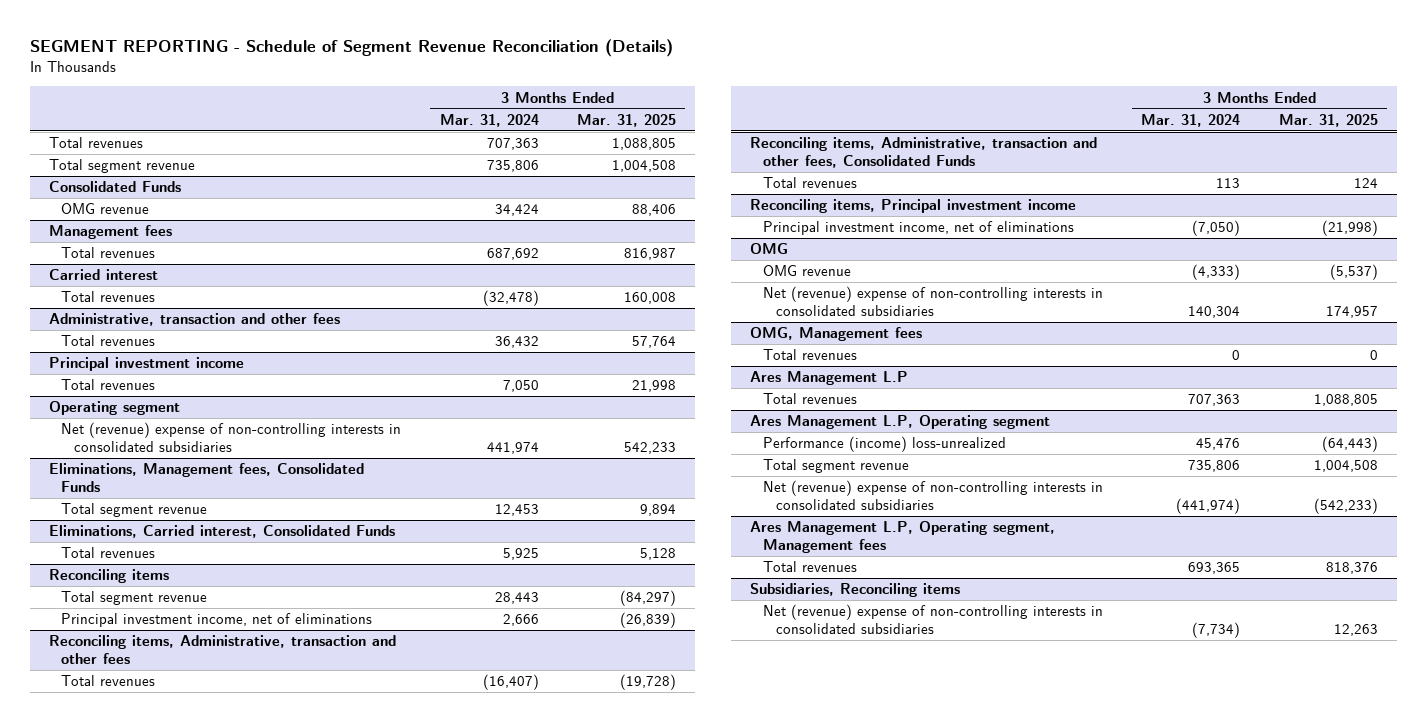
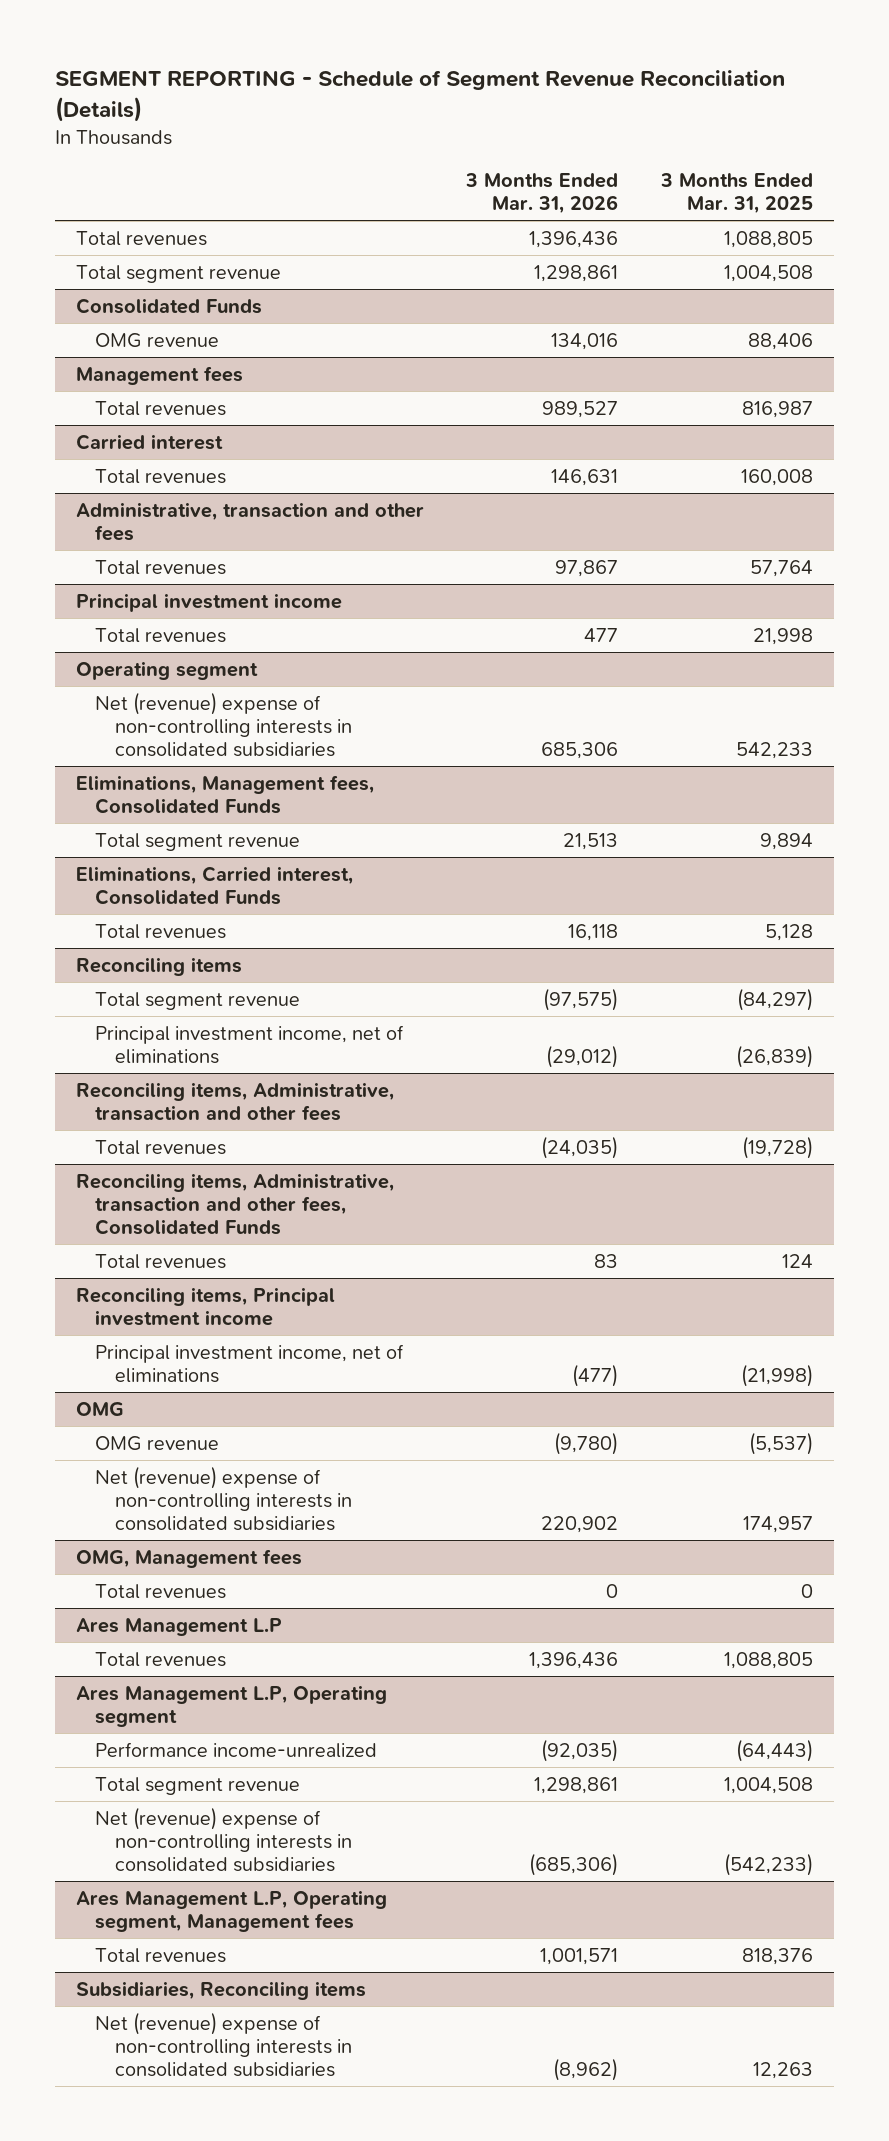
- | 3 Months Ended Mar. 31, 2024 | 3 Months Ended Mar. 31, 2025
+ | 3 Months Ended Mar. 31, 2026 | 3 Months Ended Mar. 31, 2025
@ Ares Management L.P, Operating segment
- Performance (income) loss-unrealized | 45,476 | (64,443)
+ Performance income-unrealized | (92,035) | (64,443)

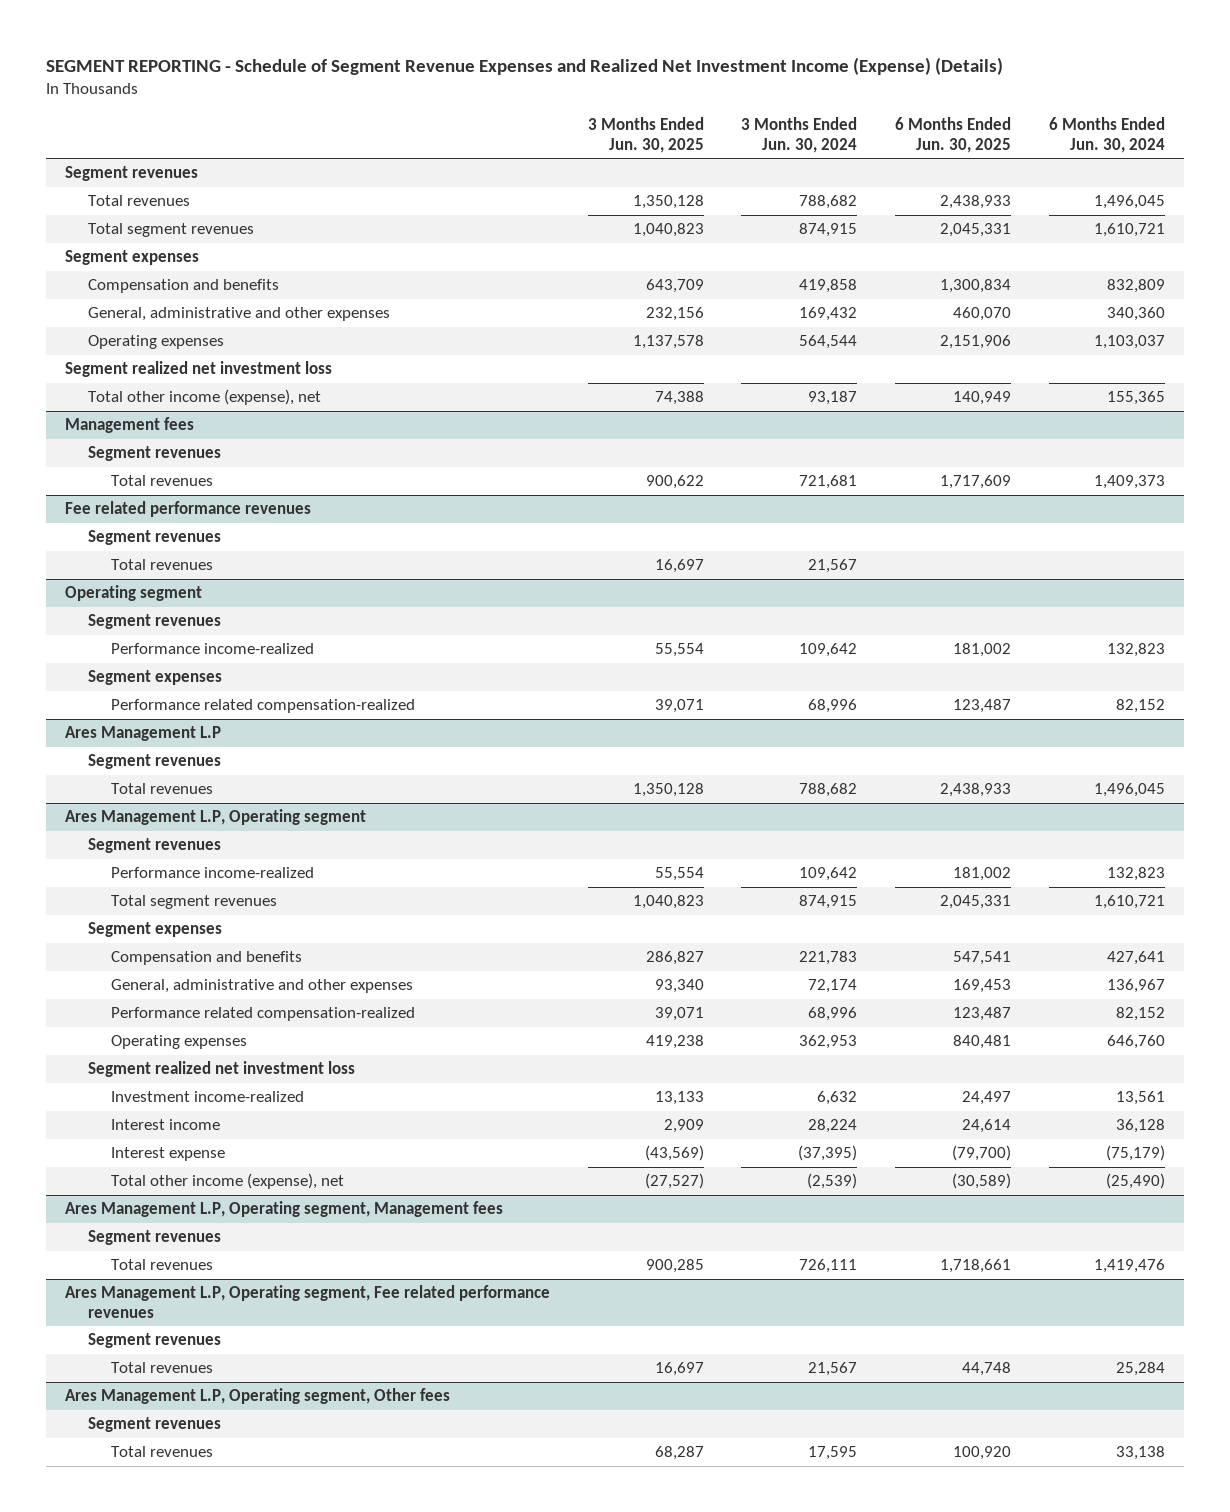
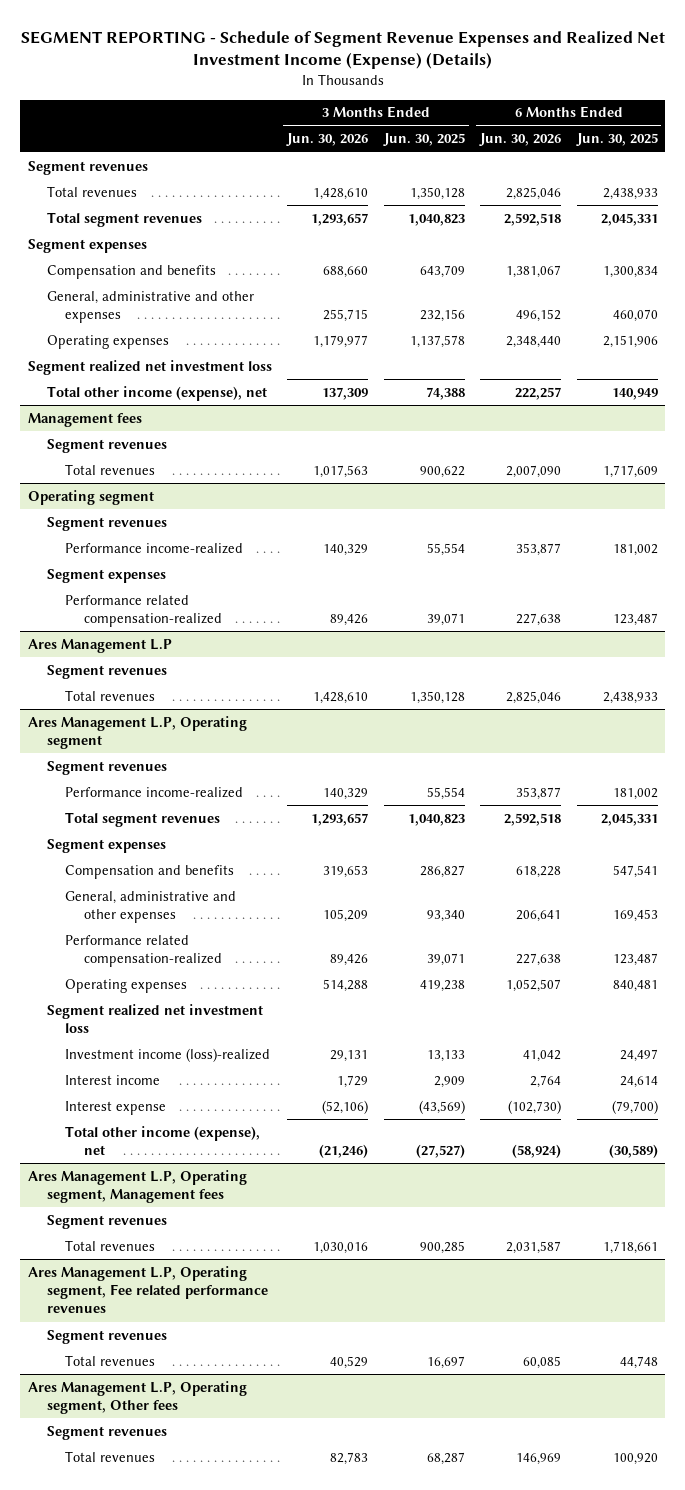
- | 3 Months Ended Jun. 30, 2025 | 3 Months Ended Jun. 30, 2024 | 6 Months Ended Jun. 30, 2025 | 6 Months Ended Jun. 30, 2024
+ | 3 Months Ended Jun. 30, 2026 | 3 Months Ended Jun. 30, 2025 | 6 Months Ended Jun. 30, 2026 | 6 Months Ended Jun. 30, 2025
- Fee related performance revenues
- Segment revenues
- Total revenues | 16,697 | 21,567 | |
@ Ares Management L.P, Operating segment
- Investment income-realized | 13,133 | 6,632 | 24,497 | 13,561
+ Investment income (loss)-realized | 29,131 | 13,133 | 41,042 | 24,497

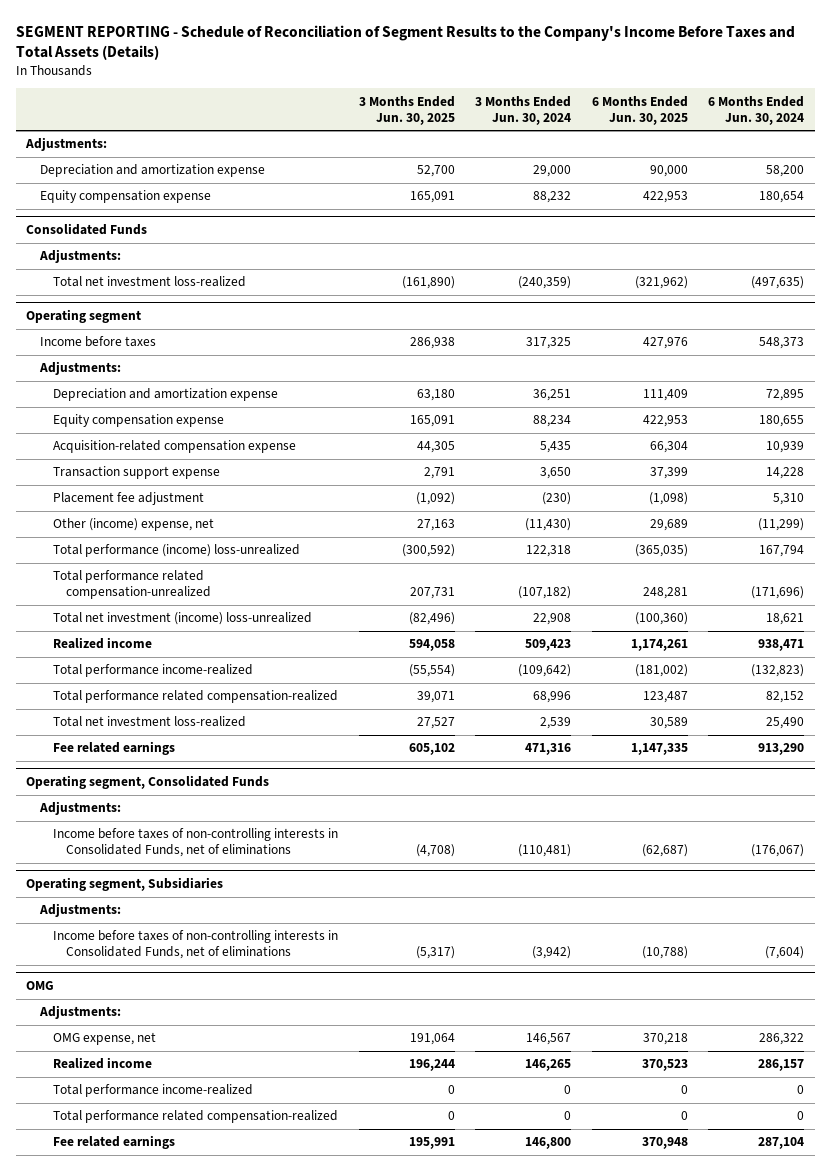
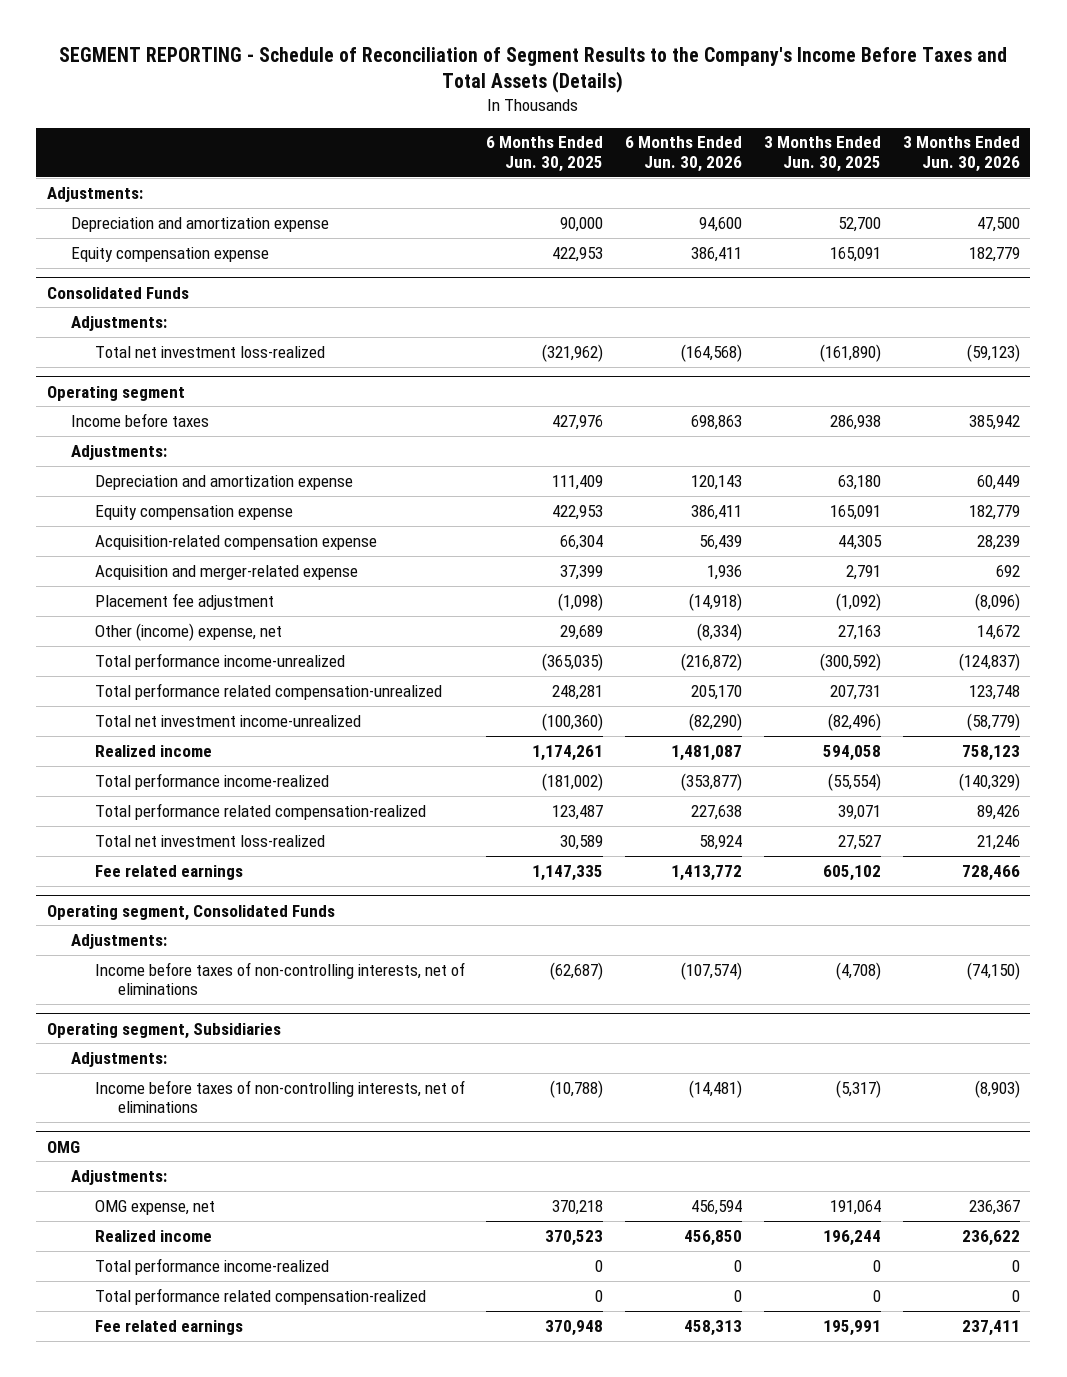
- | 3 Months Ended Jun. 30, 2025 | 3 Months Ended Jun. 30, 2024 | 6 Months Ended Jun. 30, 2025 | 6 Months Ended Jun. 30, 2024
+ | 6 Months Ended Jun. 30, 2025 | 6 Months Ended Jun. 30, 2026 | 3 Months Ended Jun. 30, 2025 | 3 Months Ended Jun. 30, 2026
@ Operating segment
- Transaction support expense | 2,791 | 3,650 | 37,399 | 14,228
+ Acquisition and merger-related expense | 37,399 | 1,936 | 2,791 | 692
- Total performance (income) loss-unrealized | (300,592) | 122,318 | (365,035) | 167,794
+ Total performance income-unrealized | (365,035) | (216,872) | (300,592) | (124,837)
- Total net investment (income) loss-unrealized | (82,496) | 22,908 | (100,360) | 18,621
+ Total net investment income-unrealized | (100,360) | (82,290) | (82,496) | (58,779)
@ Operating segment, Consolidated Funds
- Income before taxes of non-controlling interests in Consolidated Funds, net of eliminations | (4,708) | (110,481) | (62,687) | (176,067)
+ Income before taxes of non-controlling interests, net of eliminations | (62,687) | (107,574) | (4,708) | (74,150)
@ Operating segment, Subsidiaries
- Income before taxes of non-controlling interests in Consolidated Funds, net of eliminations | (5,317) | (3,942) | (10,788) | (7,604)
+ Income before taxes of non-controlling interests, net of eliminations | (10,788) | (14,481) | (5,317) | (8,903)

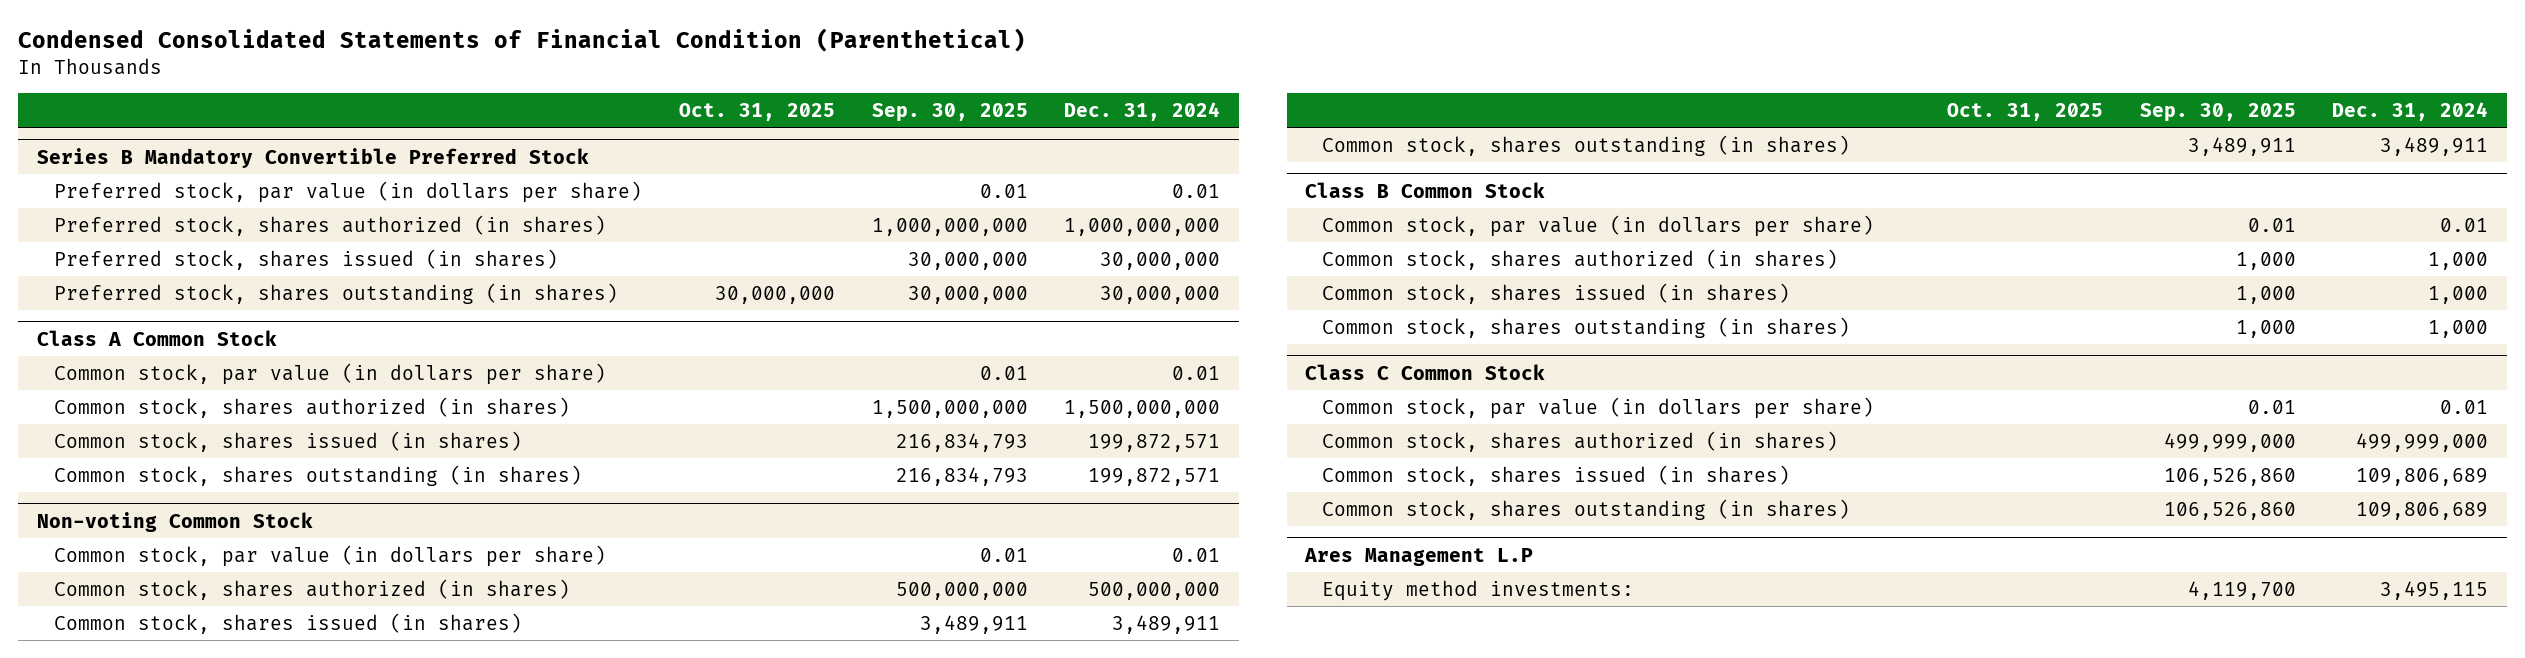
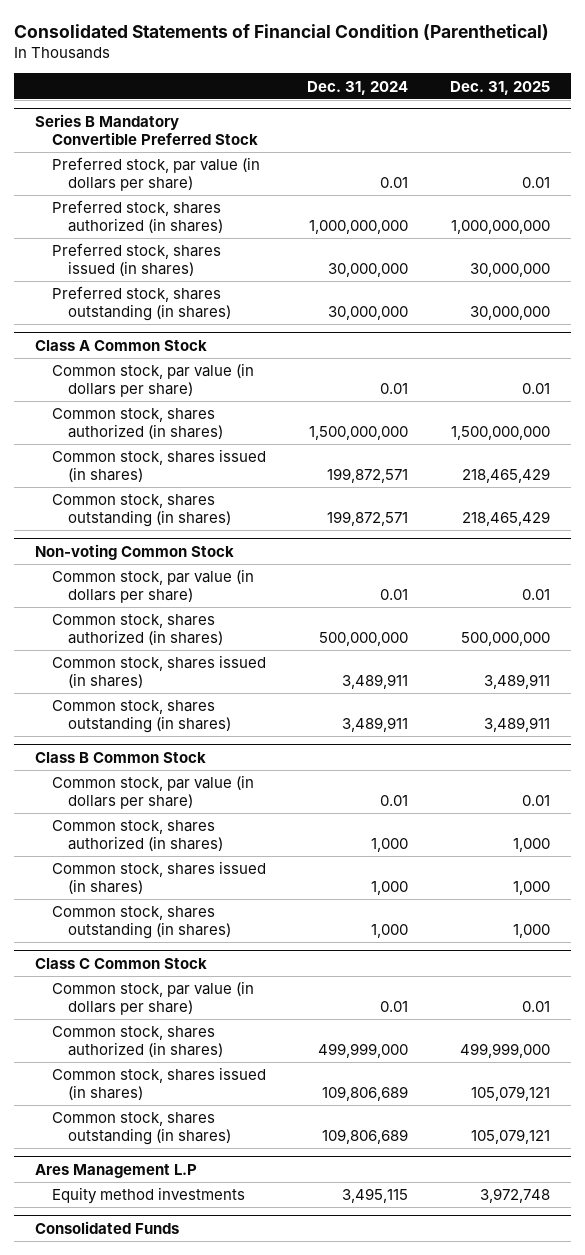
- Condensed Consolidated Statements of Financial Condition (Parenthetical)
+ Consolidated Statements of Financial Condition (Parenthetical)
- | Oct. 31, 2025 | Sep. 30, 2025 | Dec. 31, 2024
+ | Dec. 31, 2024 | Dec. 31, 2025
@ Ares Management L.P
- Equity method investments: | | 4,119,700 | 3,495,115
+ Equity method investments | 3,495,115 | 3,972,748
+ Consolidated Funds

